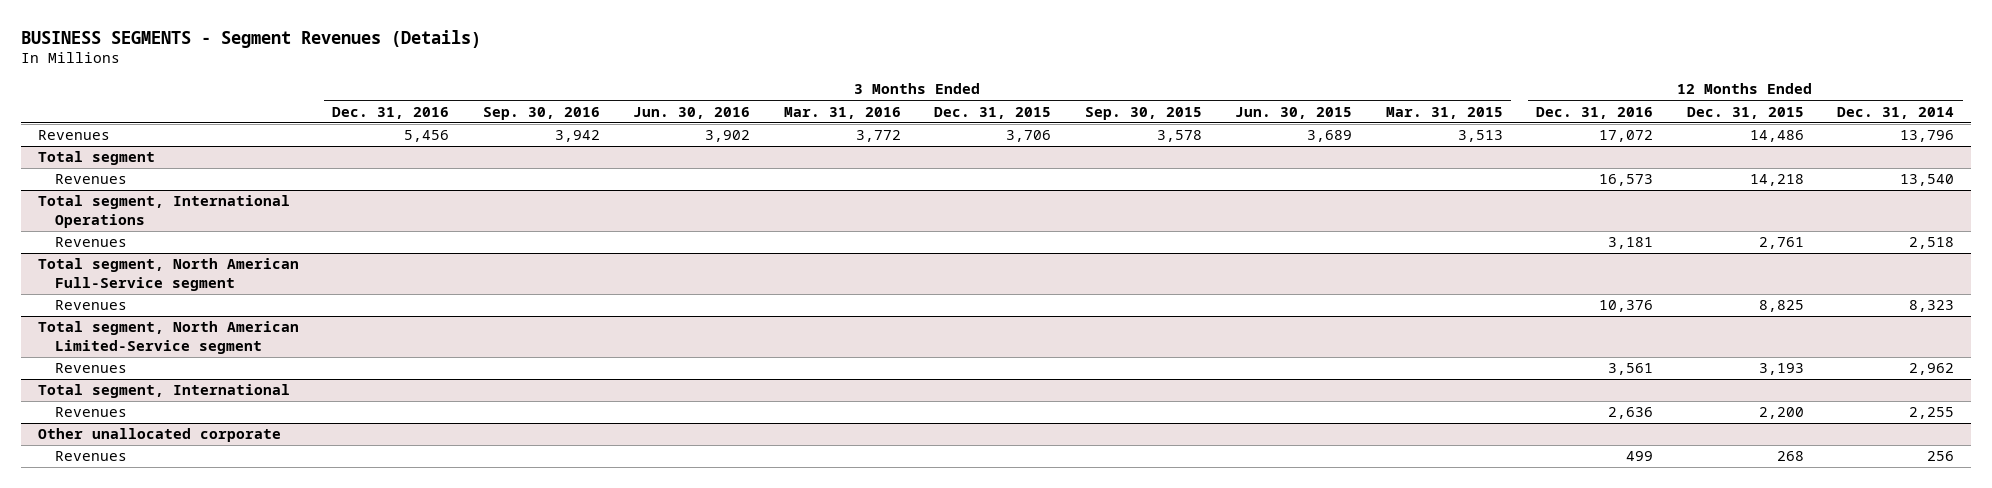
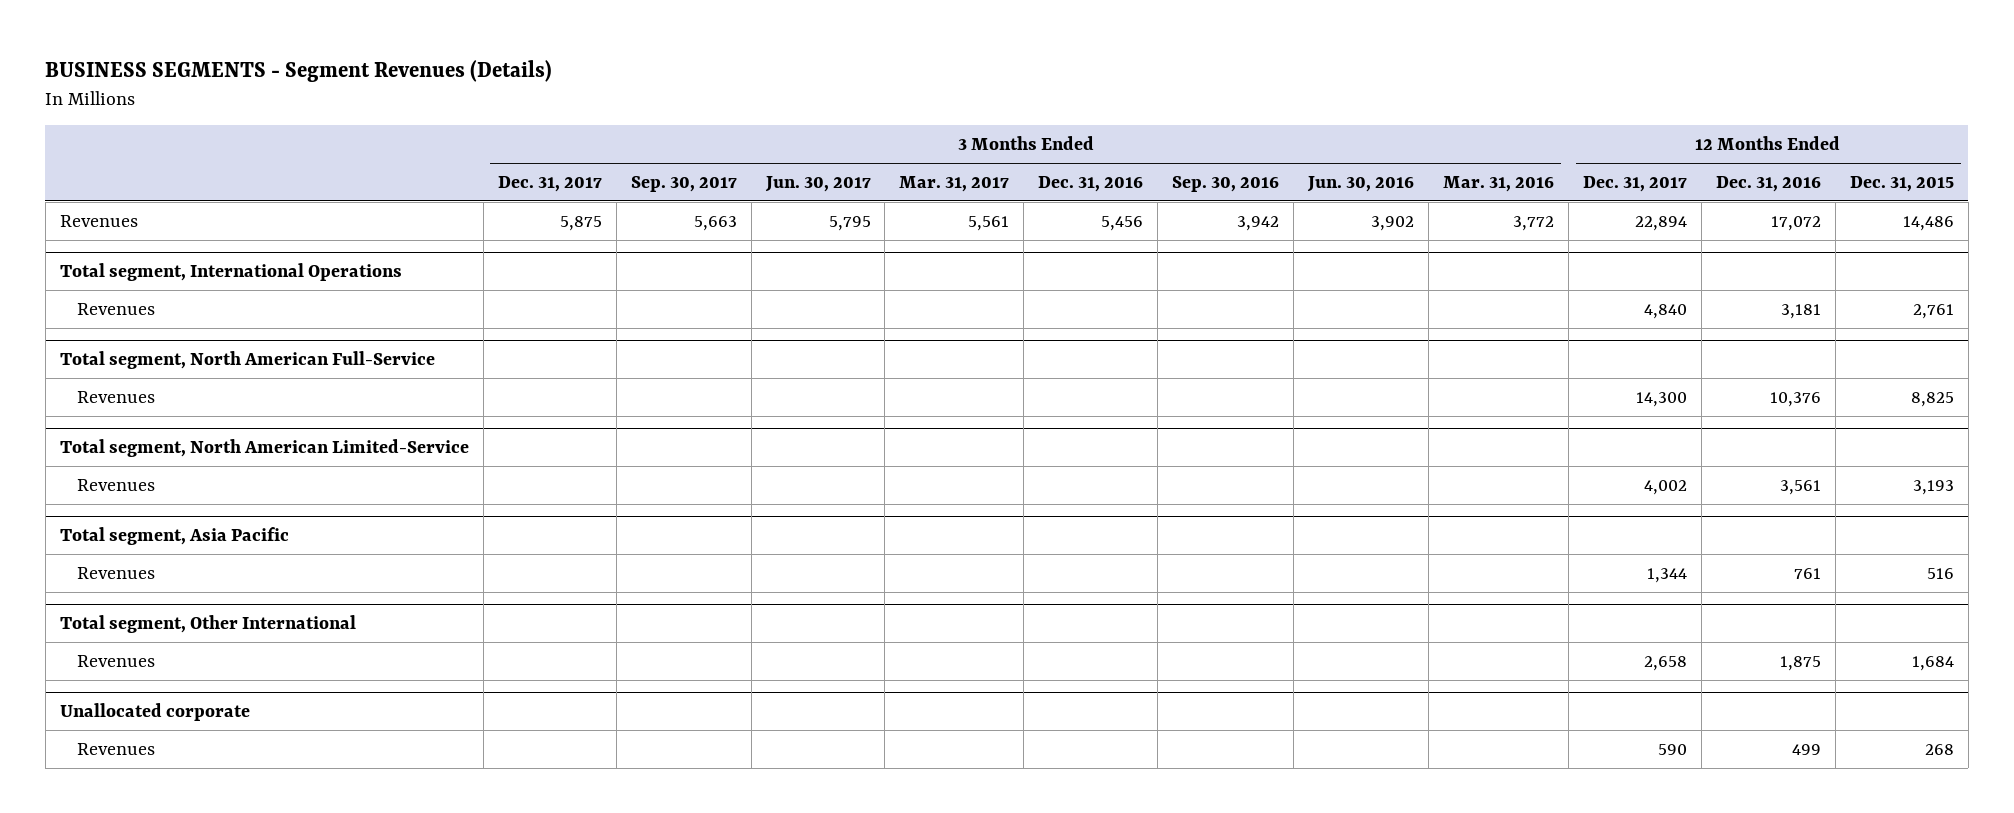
- | 3 Months Ended Dec. 31, 2016 | 3 Months Ended Sep. 30, 2016 | 3 Months Ended Jun. 30, 2016 | 3 Months Ended Mar. 31, 2016 | 3 Months Ended Dec. 31, 2015 | 3 Months Ended Sep. 30, 2015 | 3 Months Ended Jun. 30, 2015 | 3 Months Ended Mar. 31, 2015 | 12 Months Ended Dec. 31, 2016 | 12 Months Ended Dec. 31, 2015 | 12 Months Ended Dec. 31, 2014
+ | 3 Months Ended Dec. 31, 2017 | 3 Months Ended Sep. 30, 2017 | 3 Months Ended Jun. 30, 2017 | 3 Months Ended Mar. 31, 2017 | 3 Months Ended Dec. 31, 2016 | 3 Months Ended Sep. 30, 2016 | 3 Months Ended Jun. 30, 2016 | 3 Months Ended Mar. 31, 2016 | 12 Months Ended Dec. 31, 2017 | 12 Months Ended Dec. 31, 2016 | 12 Months Ended Dec. 31, 2015
- Total segment
- Revenues | | | | | | | | | 16,573 | 14,218 | 13,540
- Total segment, North American Full-Service segment
+ Total segment, North American Full-Service
- Total segment, North American Limited-Service segment
+ Total segment, North American Limited-Service
- Total segment, International
- Revenues | | | | | | | | | 2,636 | 2,200 | 2,255
- Other unallocated corporate
+ Total segment, Asia Pacific
+ Revenues | | | | | | | | | 1,344 | 761 | 516
+ Total segment, Other International
+ Revenues | | | | | | | | | 2,658 | 1,875 | 1,684
+ Unallocated corporate

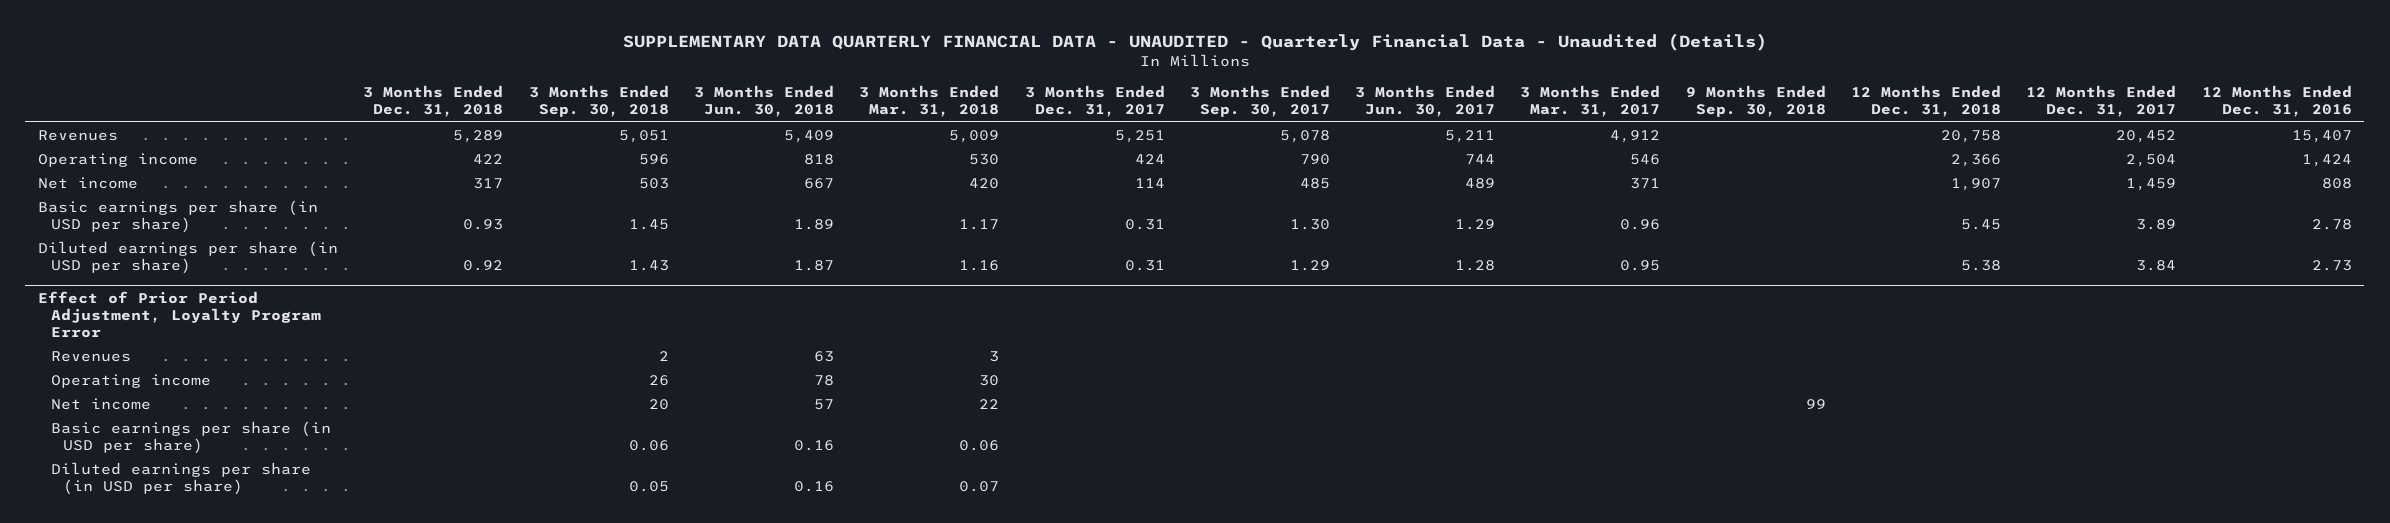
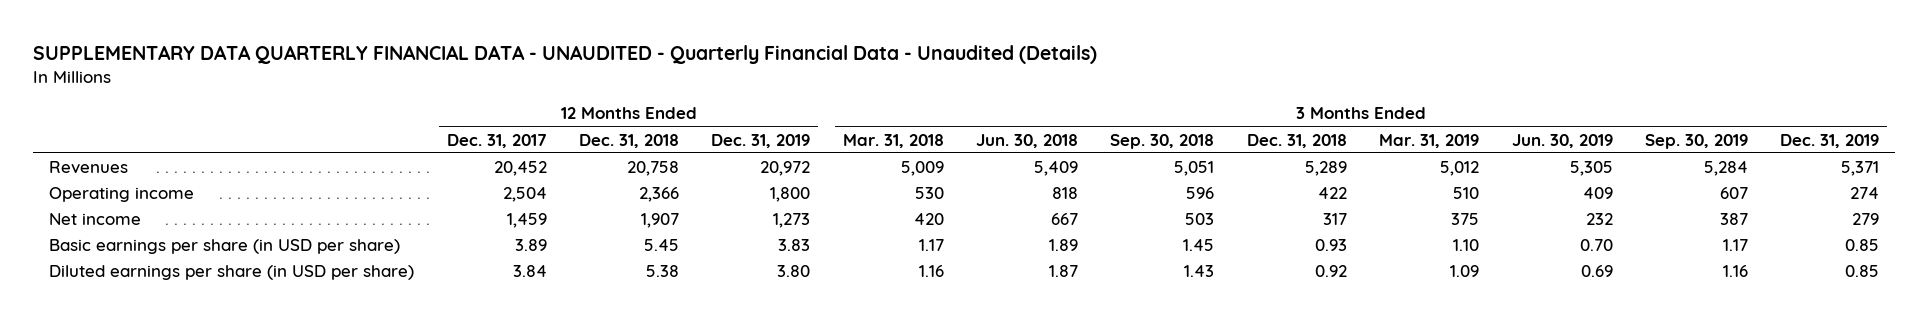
- | 3 Months Ended Dec. 31, 2018 | 3 Months Ended Sep. 30, 2018 | 3 Months Ended Jun. 30, 2018 | 3 Months Ended Mar. 31, 2018 | 3 Months Ended Dec. 31, 2017 | 3 Months Ended Sep. 30, 2017 | 3 Months Ended Jun. 30, 2017 | 3 Months Ended Mar. 31, 2017 | 9 Months Ended Sep. 30, 2018 | 12 Months Ended Dec. 31, 2018 | 12 Months Ended Dec. 31, 2017 | 12 Months Ended Dec. 31, 2016
+ | 12 Months Ended Dec. 31, 2017 | 12 Months Ended Dec. 31, 2018 | 12 Months Ended Dec. 31, 2019 | 3 Months Ended Mar. 31, 2018 | 3 Months Ended Jun. 30, 2018 | 3 Months Ended Sep. 30, 2018 | 3 Months Ended Dec. 31, 2018 | 3 Months Ended Mar. 31, 2019 | 3 Months Ended Jun. 30, 2019 | 3 Months Ended Sep. 30, 2019 | 3 Months Ended Dec. 31, 2019
- Effect of Prior Period Adjustment, Loyalty Program Error
- Revenues | | 2 | 63 | 3 | | | | | | | |
- Operating income | | 26 | 78 | 30 | | | | | | | |
- Net income | | 20 | 57 | 22 | | | | | 99 | | |
- Basic earnings per share (in USD per share) | | 0.06 | 0.16 | 0.06 | | | | | | | |
- Diluted earnings per share (in USD per share) | | 0.05 | 0.16 | 0.07 | | | | | | | |

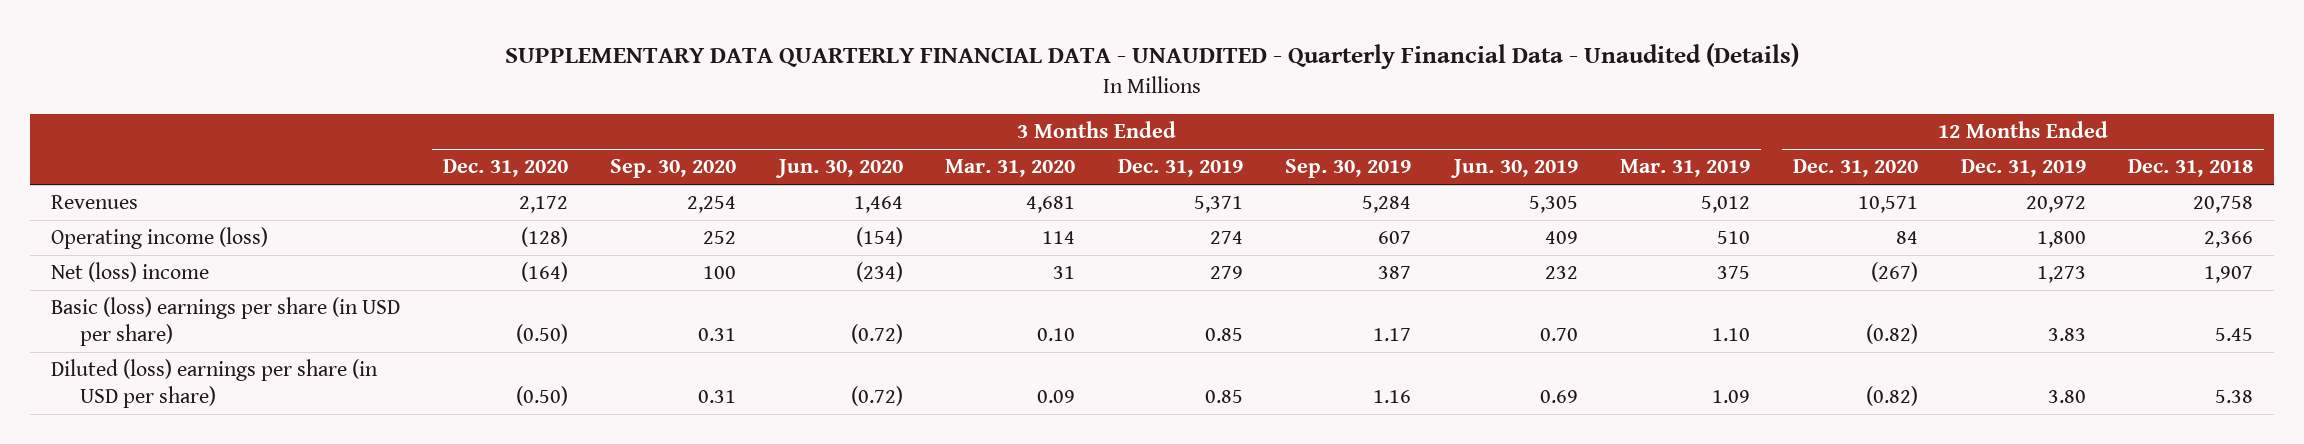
- | 12 Months Ended Dec. 31, 2017 | 12 Months Ended Dec. 31, 2018 | 12 Months Ended Dec. 31, 2019 | 3 Months Ended Mar. 31, 2018 | 3 Months Ended Jun. 30, 2018 | 3 Months Ended Sep. 30, 2018 | 3 Months Ended Dec. 31, 2018 | 3 Months Ended Mar. 31, 2019 | 3 Months Ended Jun. 30, 2019 | 3 Months Ended Sep. 30, 2019 | 3 Months Ended Dec. 31, 2019
+ | 3 Months Ended Dec. 31, 2020 | 3 Months Ended Sep. 30, 2020 | 3 Months Ended Jun. 30, 2020 | 3 Months Ended Mar. 31, 2020 | 3 Months Ended Dec. 31, 2019 | 3 Months Ended Sep. 30, 2019 | 3 Months Ended Jun. 30, 2019 | 3 Months Ended Mar. 31, 2019 | 12 Months Ended Dec. 31, 2020 | 12 Months Ended Dec. 31, 2019 | 12 Months Ended Dec. 31, 2018
- Operating income | 2,504 | 2,366 | 1,800 | 530 | 818 | 596 | 422 | 510 | 409 | 607 | 274
- Net income | 1,459 | 1,907 | 1,273 | 420 | 667 | 503 | 317 | 375 | 232 | 387 | 279
- Basic earnings per share (in USD per share) | 3.89 | 5.45 | 3.83 | 1.17 | 1.89 | 1.45 | 0.93 | 1.10 | 0.70 | 1.17 | 0.85
- Diluted earnings per share (in USD per share) | 3.84 | 5.38 | 3.80 | 1.16 | 1.87 | 1.43 | 0.92 | 1.09 | 0.69 | 1.16 | 0.85
+ Operating income (loss) | (128) | 252 | (154) | 114 | 274 | 607 | 409 | 510 | 84 | 1,800 | 2,366
+ Net (loss) income | (164) | 100 | (234) | 31 | 279 | 387 | 232 | 375 | (267) | 1,273 | 1,907
+ Basic (loss) earnings per share (in USD per share) | (0.50) | 0.31 | (0.72) | 0.10 | 0.85 | 1.17 | 0.70 | 1.10 | (0.82) | 3.83 | 5.45
+ Diluted (loss) earnings per share (in USD per share) | (0.50) | 0.31 | (0.72) | 0.09 | 0.85 | 1.16 | 0.69 | 1.09 | (0.82) | 3.80 | 5.38

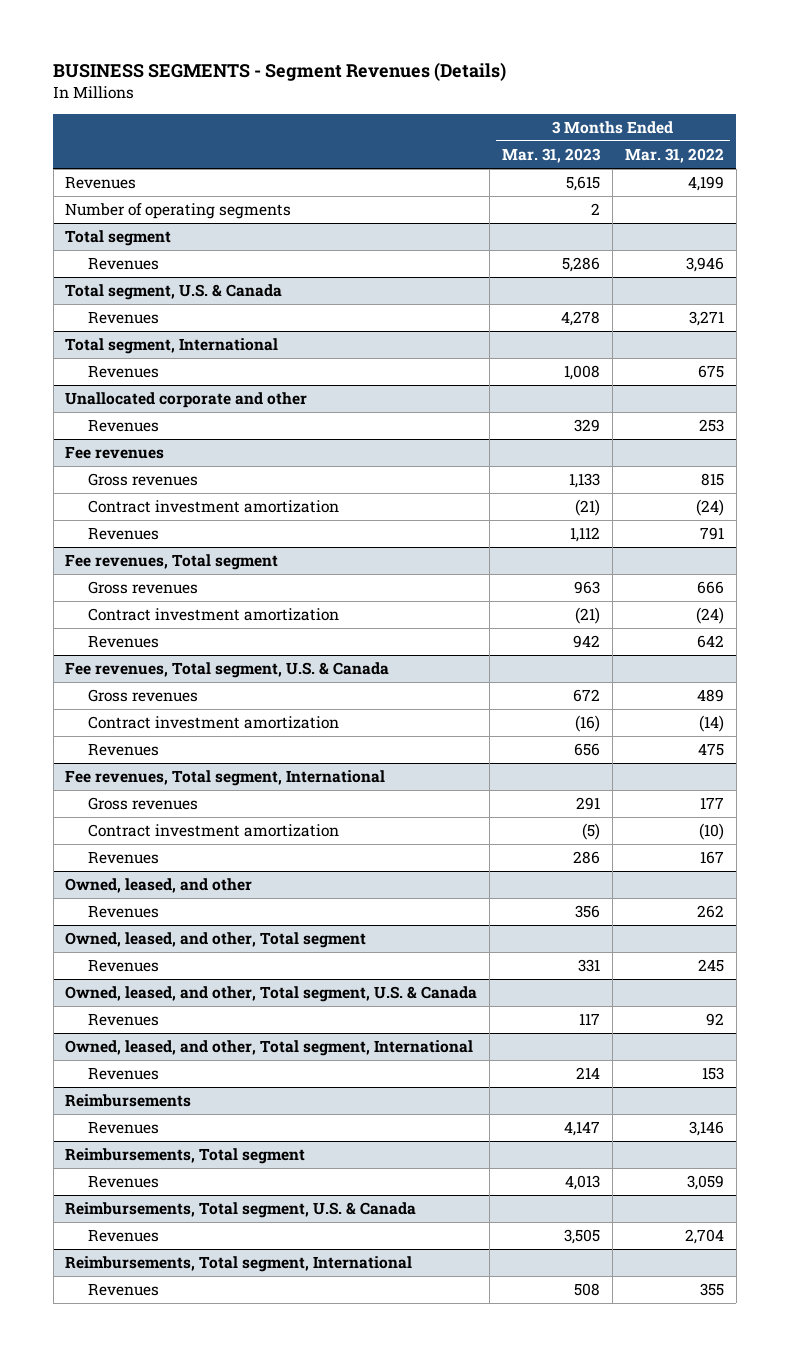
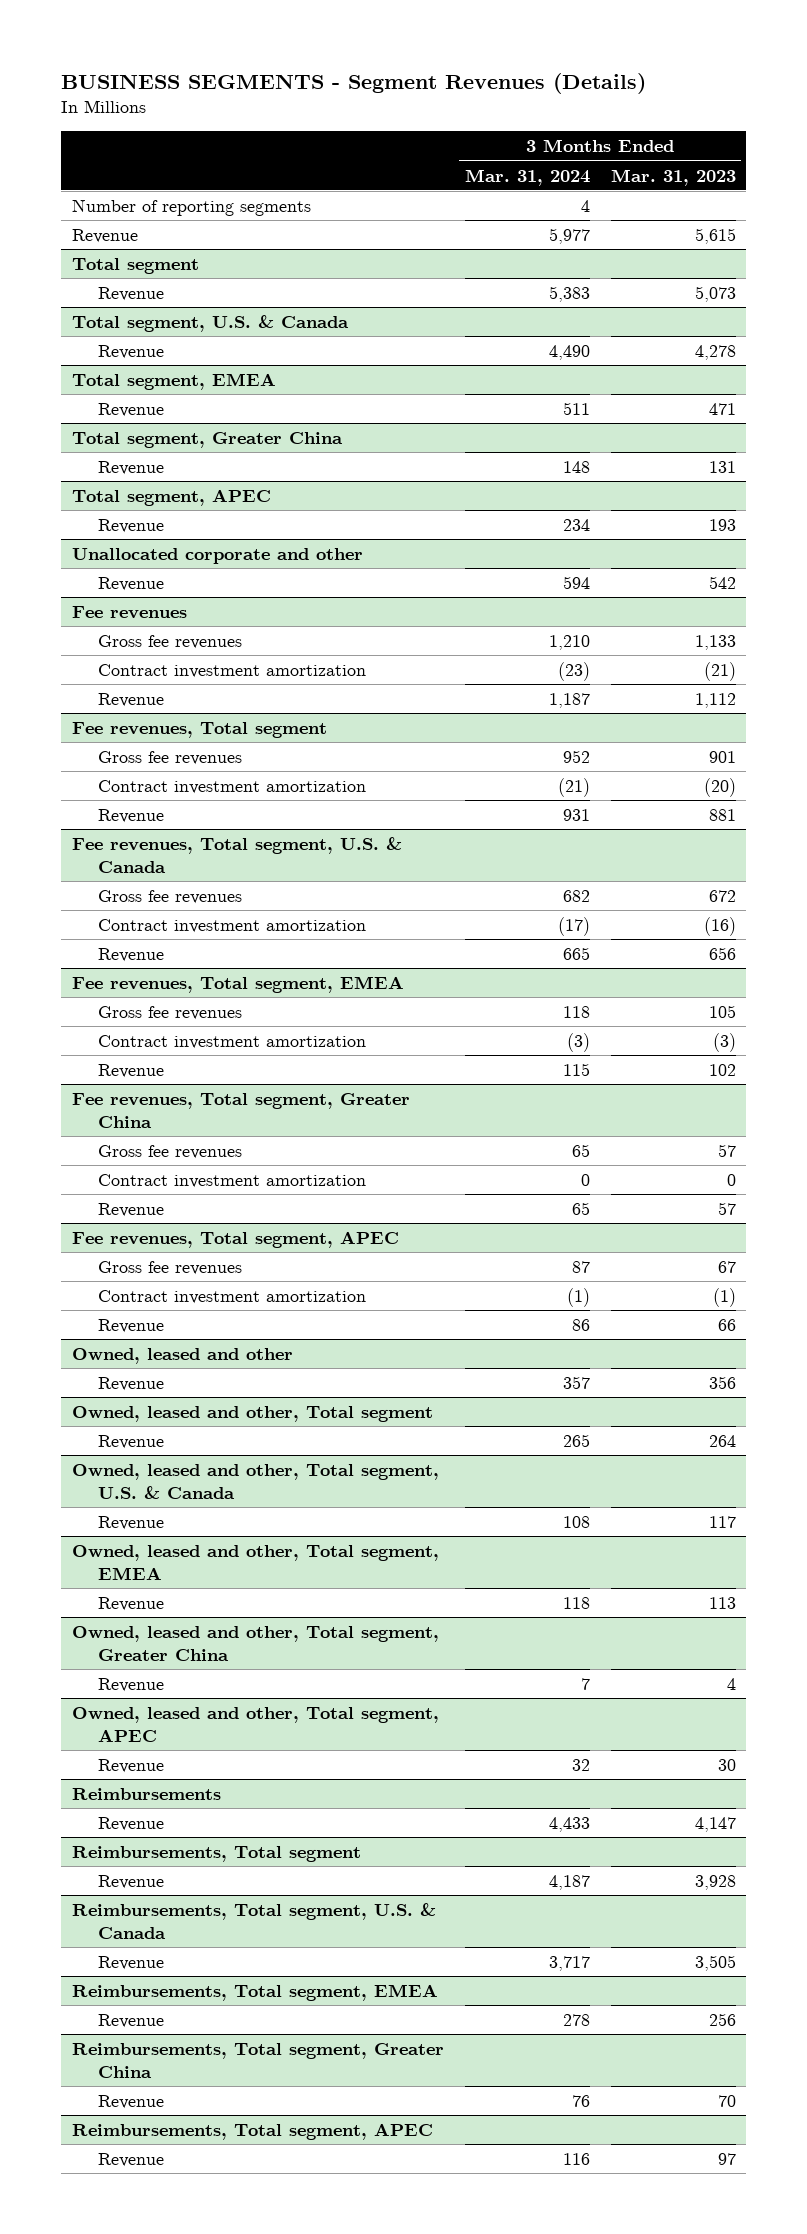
- | 3 Months Ended Mar. 31, 2023 | 3 Months Ended Mar. 31, 2022
+ | 3 Months Ended Mar. 31, 2024 | 3 Months Ended Mar. 31, 2023
- Revenues | 5,615 | 4,199
- Number of operating segments | 2 |
+ Number of reporting segments | 4 |
+ Revenue | 5,977 | 5,615
@ Total segment
- Revenues | 5,286 | 3,946
+ Revenue | 5,383 | 5,073
@ Total segment, U.S. & Canada
- Revenues | 4,278 | 3,271
- Total segment, International
- Revenues | 1,008 | 675
@ Total segment, U.S. & Canada
+ Revenue | 4,490 | 4,278
+ Total segment, EMEA
+ Revenue | 511 | 471
+ Total segment, Greater China
+ Revenue | 148 | 131
+ Total segment, APEC
+ Revenue | 234 | 193
@ Unallocated corporate and other
- Revenues | 329 | 253
+ Revenue | 594 | 542
@ Fee revenues
- Gross revenues | 1,133 | 815
+ Gross fee revenues | 1,210 | 1,133
- Revenues | 1,112 | 791
+ Revenue | 1,187 | 1,112
@ Fee revenues, Total segment
- Gross revenues | 963 | 666
- Contract investment amortization | (21) | (24)
- Revenues | 942 | 642
+ Gross fee revenues | 952 | 901
+ Contract investment amortization | (21) | (20)
+ Revenue | 931 | 881
@ Fee revenues, Total segment, U.S. & Canada
- Gross revenues | 672 | 489
+ Gross fee revenues | 682 | 672
- Revenues | 656 | 475
- Fee revenues, Total segment, International
- Gross revenues | 291 | 177
- Contract investment amortization | (5) | (10)
- Revenues | 286 | 167
- Owned, leased, and other
- Revenues | 356 | 262
- Owned, leased, and other, Total segment
- Revenues | 331 | 245
- Owned, leased, and other, Total segment, U.S. & Canada
- Revenues | 117 | 92
- Owned, leased, and other, Total segment, International
- Revenues | 214 | 153
@ Fee revenues, Total segment, U.S. & Canada
+ Revenue | 665 | 656
+ Fee revenues, Total segment, EMEA
+ Gross fee revenues | 118 | 105
+ Contract investment amortization | (3) | (3)
+ Revenue | 115 | 102
+ Fee revenues, Total segment, Greater China
+ Gross fee revenues | 65 | 57
+ Contract investment amortization | 0 | 0
+ Revenue | 65 | 57
+ Fee revenues, Total segment, APEC
+ Gross fee revenues | 87 | 67
+ Contract investment amortization | (1) | (1)
+ Revenue | 86 | 66
+ Owned, leased and other
+ Revenue | 357 | 356
+ Owned, leased and other, Total segment
+ Revenue | 265 | 264
+ Owned, leased and other, Total segment, U.S. & Canada
+ Revenue | 108 | 117
+ Owned, leased and other, Total segment, EMEA
+ Revenue | 118 | 113
+ Owned, leased and other, Total segment, Greater China
+ Revenue | 7 | 4
+ Owned, leased and other, Total segment, APEC
+ Revenue | 32 | 30
@ Reimbursements
- Revenues | 4,147 | 3,146
+ Revenue | 4,433 | 4,147
@ Reimbursements, Total segment
- Revenues | 4,013 | 3,059
+ Revenue | 4,187 | 3,928
@ Reimbursements, Total segment, U.S. & Canada
- Revenues | 3,505 | 2,704
- Reimbursements, Total segment, International
- Revenues | 508 | 355
@ Reimbursements, Total segment, U.S. & Canada
+ Revenue | 3,717 | 3,505
+ Reimbursements, Total segment, EMEA
+ Revenue | 278 | 256
+ Reimbursements, Total segment, Greater China
+ Revenue | 76 | 70
+ Reimbursements, Total segment, APEC
+ Revenue | 116 | 97

